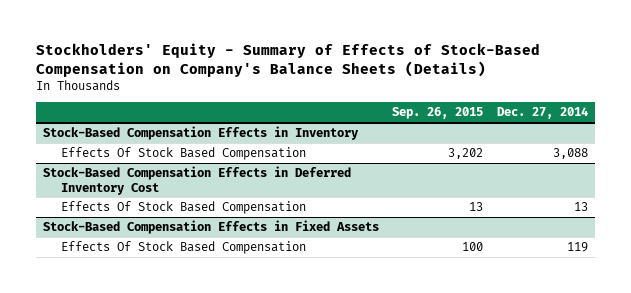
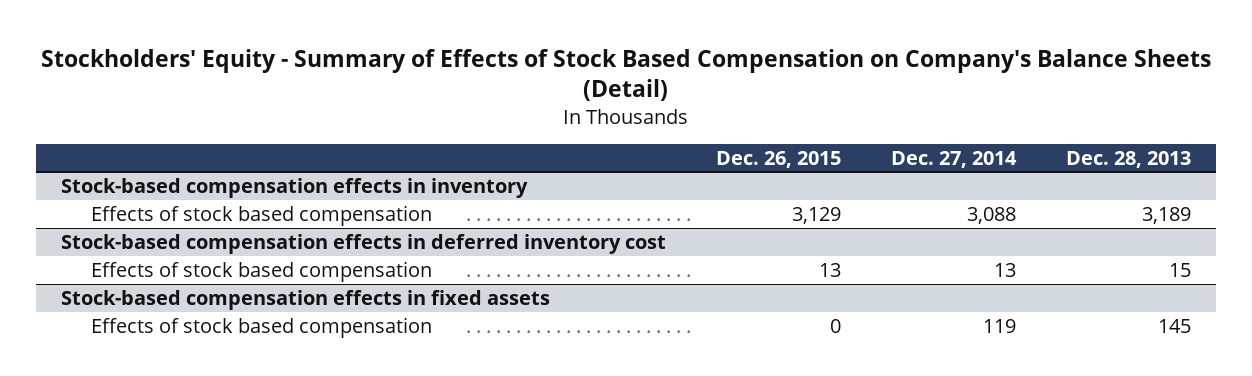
- Stockholders' Equity - Summary of Effects of Stock-Based Compensation on Company's Balance Sheets (Details)
+ Stockholders' Equity - Summary of Effects of Stock Based Compensation on Company's Balance Sheets (Detail)
- | Sep. 26, 2015 | Dec. 27, 2014
+ | Dec. 26, 2015 | Dec. 27, 2014 | Dec. 28, 2013
- Stock-Based Compensation Effects in Inventory
- Effects Of Stock Based Compensation | 3,202 | 3,088
- Stock-Based Compensation Effects in Deferred Inventory Cost
- Effects Of Stock Based Compensation | 13 | 13
- Stock-Based Compensation Effects in Fixed Assets
- Effects Of Stock Based Compensation | 100 | 119
+ Stock-based compensation effects in inventory
+ Effects of stock based compensation | 3,129 | 3,088 | 3,189
+ Stock-based compensation effects in deferred inventory cost
+ Effects of stock based compensation | 13 | 13 | 15
+ Stock-based compensation effects in fixed assets
+ Effects of stock based compensation | 0 | 119 | 145

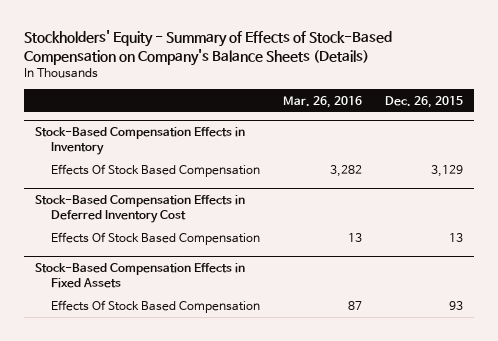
- Stockholders' Equity - Summary of Effects of Stock Based Compensation on Company's Balance Sheets (Detail)
+ Stockholders' Equity - Summary of Effects of Stock-Based Compensation on Company's Balance Sheets (Details)
- | Dec. 26, 2015 | Dec. 27, 2014 | Dec. 28, 2013
+ | Mar. 26, 2016 | Dec. 26, 2015
- Stock-based compensation effects in inventory
- Effects of stock based compensation | 3,129 | 3,088 | 3,189
- Stock-based compensation effects in deferred inventory cost
- Effects of stock based compensation | 13 | 13 | 15
- Stock-based compensation effects in fixed assets
- Effects of stock based compensation | 0 | 119 | 145
+ Stock-Based Compensation Effects in Inventory
+ Effects Of Stock Based Compensation | 3,282 | 3,129
+ Stock-Based Compensation Effects in Deferred Inventory Cost
+ Effects Of Stock Based Compensation | 13 | 13
+ Stock-Based Compensation Effects in Fixed Assets
+ Effects Of Stock Based Compensation | 87 | 93

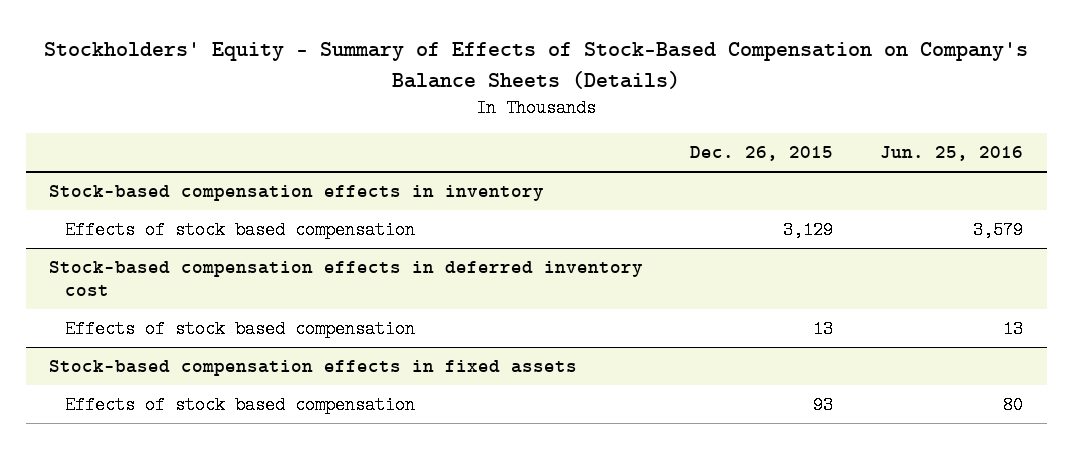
- | Mar. 26, 2016 | Dec. 26, 2015
+ | Dec. 26, 2015 | Jun. 25, 2016
- Stock-Based Compensation Effects in Inventory
- Effects Of Stock Based Compensation | 3,282 | 3,129
- Stock-Based Compensation Effects in Deferred Inventory Cost
- Effects Of Stock Based Compensation | 13 | 13
- Stock-Based Compensation Effects in Fixed Assets
- Effects Of Stock Based Compensation | 87 | 93
+ Stock-based compensation effects in inventory
+ Effects of stock based compensation | 3,129 | 3,579
+ Stock-based compensation effects in deferred inventory cost
+ Effects of stock based compensation | 13 | 13
+ Stock-based compensation effects in fixed assets
+ Effects of stock based compensation | 93 | 80

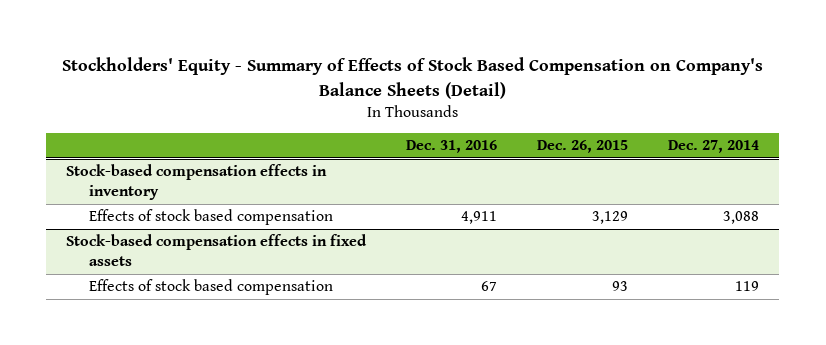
- Stockholders' Equity - Summary of Effects of Stock-Based Compensation on Company's Balance Sheets (Details)
+ Stockholders' Equity - Summary of Effects of Stock Based Compensation on Company's Balance Sheets (Detail)
- | Dec. 26, 2015 | Jun. 25, 2016
+ | Dec. 31, 2016 | Dec. 26, 2015 | Dec. 27, 2014
- Stock-based compensation effects in deferred inventory cost
- Effects of stock based compensation | 13 | 13

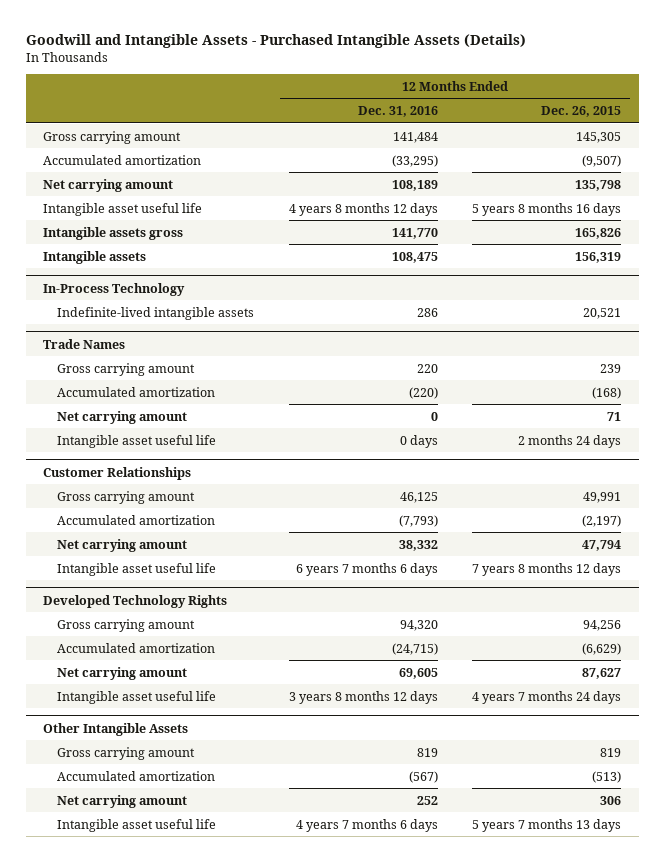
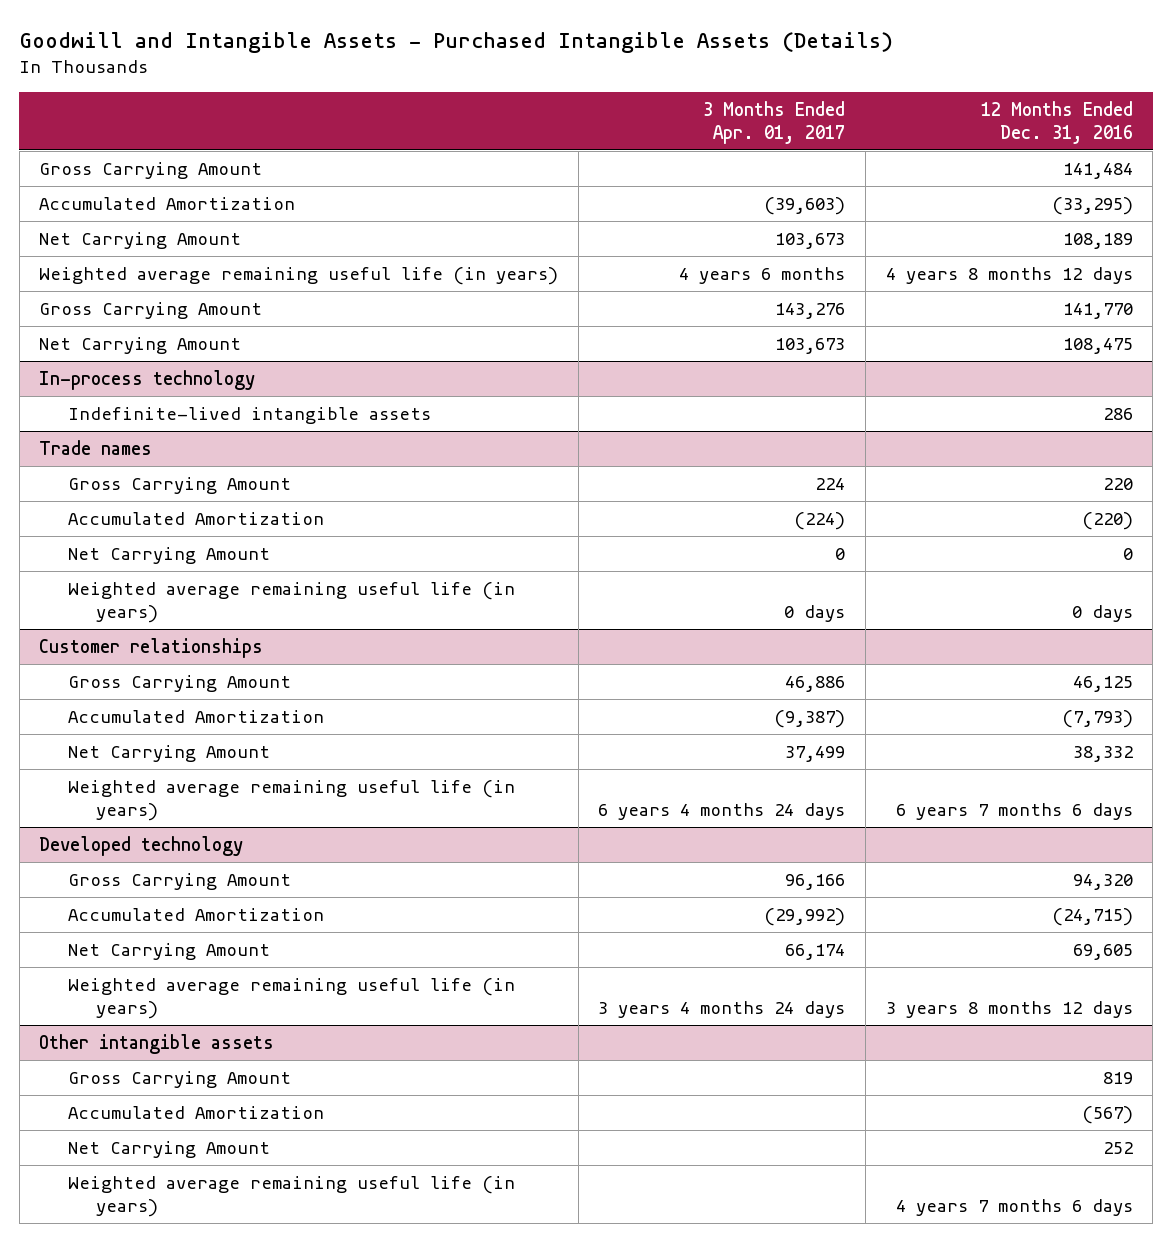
- | 12 Months Ended Dec. 31, 2016 | 12 Months Ended Dec. 26, 2015
+ | 3 Months Ended Apr. 01, 2017 | 12 Months Ended Dec. 31, 2016
- Gross carrying amount | 141,484 | 145,305
- Accumulated amortization | (33,295) | (9,507)
- Net carrying amount | 108,189 | 135,798
- Intangible asset useful life | 4 years 8 months 12 days | 5 years 8 months 16 days
- Intangible assets gross | 141,770 | 165,826
- Intangible assets | 108,475 | 156,319
- In-Process Technology
+ Gross Carrying Amount | | 141,484
+ Accumulated Amortization | (39,603) | (33,295)
+ Net Carrying Amount | 103,673 | 108,189
+ Weighted average remaining useful life (in years) | 4 years 6 months | 4 years 8 months 12 days
+ Gross Carrying Amount | 143,276 | 141,770
+ Net Carrying Amount | 103,673 | 108,475
+ In-process technology
- Trade Names
- Gross carrying amount | 220 | 239
- Accumulated amortization | (220) | (168)
- Net carrying amount | 0 | 71
- Intangible asset useful life | 0 days | 2 months 24 days
- Customer Relationships
- Gross carrying amount | 46,125 | 49,991
- Accumulated amortization | (7,793) | (2,197)
- Net carrying amount | 38,332 | 47,794
- Intangible asset useful life | 6 years 7 months 6 days | 7 years 8 months 12 days
- Developed Technology Rights
- Gross carrying amount | 94,320 | 94,256
- Accumulated amortization | (24,715) | (6,629)
- Net carrying amount | 69,605 | 87,627
- Intangible asset useful life | 3 years 8 months 12 days | 4 years 7 months 24 days
- Other Intangible Assets
- Gross carrying amount | 819 | 819
- Accumulated amortization | (567) | (513)
- Net carrying amount | 252 | 306
- Intangible asset useful life | 4 years 7 months 6 days | 5 years 7 months 13 days
+ Trade names
+ Gross Carrying Amount | 224 | 220
+ Accumulated Amortization | (224) | (220)
+ Net Carrying Amount | 0 | 0
+ Weighted average remaining useful life (in years) | 0 days | 0 days
+ Customer relationships
+ Gross Carrying Amount | 46,886 | 46,125
+ Accumulated Amortization | (9,387) | (7,793)
+ Net Carrying Amount | 37,499 | 38,332
+ Weighted average remaining useful life (in years) | 6 years 4 months 24 days | 6 years 7 months 6 days
+ Developed technology
+ Gross Carrying Amount | 96,166 | 94,320
+ Accumulated Amortization | (29,992) | (24,715)
+ Net Carrying Amount | 66,174 | 69,605
+ Weighted average remaining useful life (in years) | 3 years 4 months 24 days | 3 years 8 months 12 days
+ Other intangible assets
+ Gross Carrying Amount | | 819
+ Accumulated Amortization | | (567)
+ Net Carrying Amount | | 252
+ Weighted average remaining useful life (in years) | | 4 years 7 months 6 days

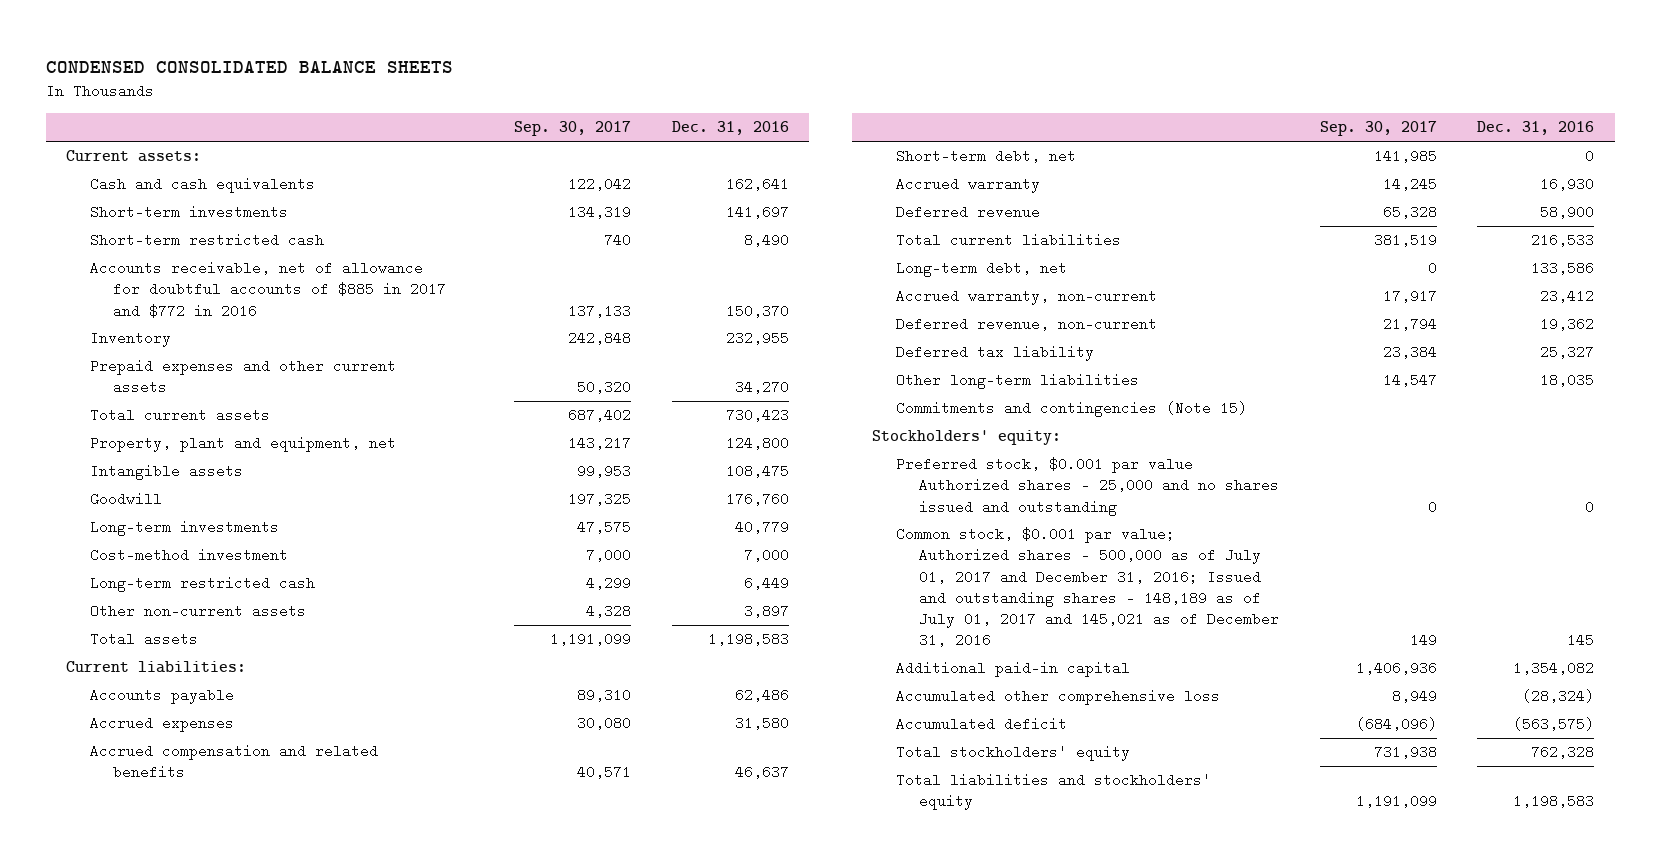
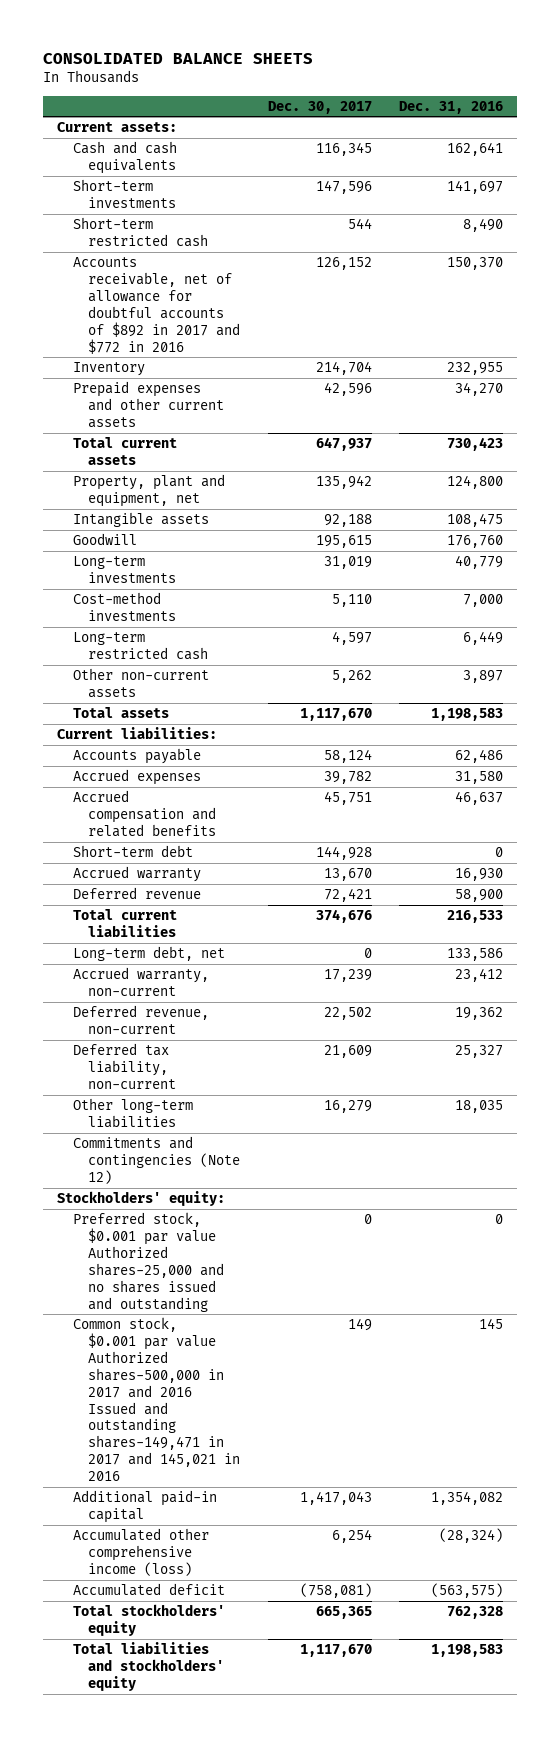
- CONDENSED CONSOLIDATED BALANCE SHEETS
+ CONSOLIDATED BALANCE SHEETS
- | Sep. 30, 2017 | Dec. 31, 2016
+ | Dec. 30, 2017 | Dec. 31, 2016
- Accounts receivable, net of allowance for doubtful accounts of $885 in 2017 and $772 in 2016 | 137,133 | 150,370
+ Accounts receivable, net of allowance for doubtful accounts of $892 in 2017 and $772 in 2016 | 126,152 | 150,370
- Cost-method investment | 7,000 | 7,000
+ Cost-method investments | 5,110 | 7,000
- Short-term debt, net | 141,985 | 0
+ Short-term debt | 144,928 | 0
- Deferred tax liability | 23,384 | 25,327
+ Deferred tax liability, non-current | 21,609 | 25,327
- Commitments and contingencies (Note 15)
+ Commitments and contingencies (Note 12)
- Preferred stock, $0.001 par value Authorized shares - 25,000 and no shares issued and outstanding | 0 | 0
- Common stock, $0.001 par value; Authorized shares - 500,000 as of July 01, 2017 and December 31, 2016; Issued and outstanding shares - 148,189 as of July 01, 2017 and 145,021 as of December 31, 2016 | 149 | 145
+ Preferred stock, $0.001 par value Authorized shares-25,000 and no shares issued and outstanding | 0 | 0
+ Common stock, $0.001 par value Authorized shares-500,000 in 2017 and 2016 Issued and outstanding shares-149,471 in 2017 and 145,021 in 2016 | 149 | 145
- Accumulated other comprehensive loss | 8,949 | (28,324)
+ Accumulated other comprehensive income (loss) | 6,254 | (28,324)

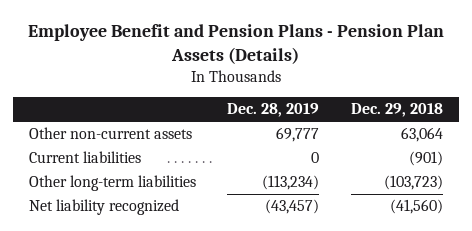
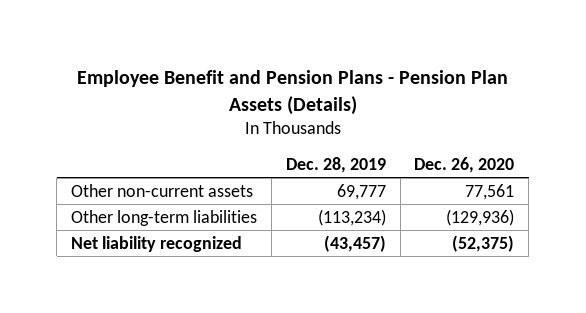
- | Dec. 28, 2019 | Dec. 29, 2018
+ | Dec. 28, 2019 | Dec. 26, 2020
- Current liabilities | 0 | (901)

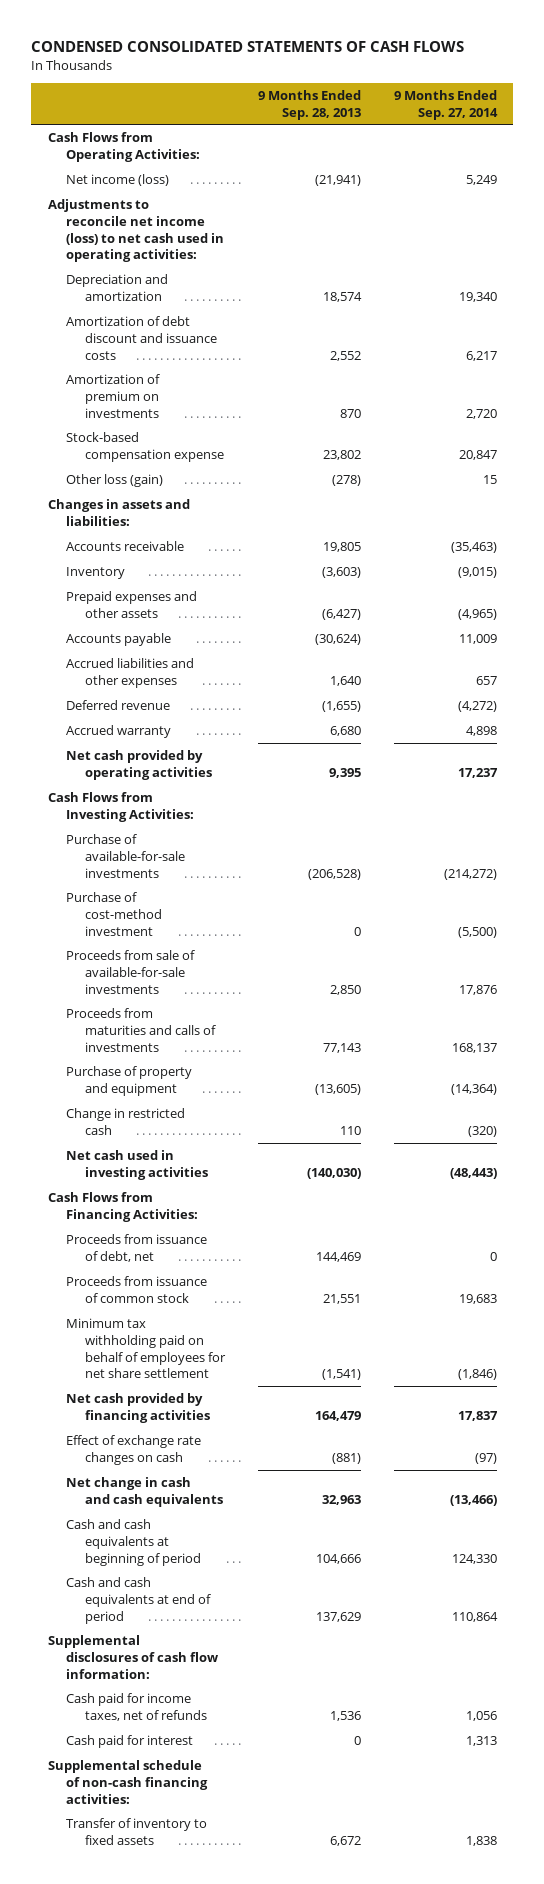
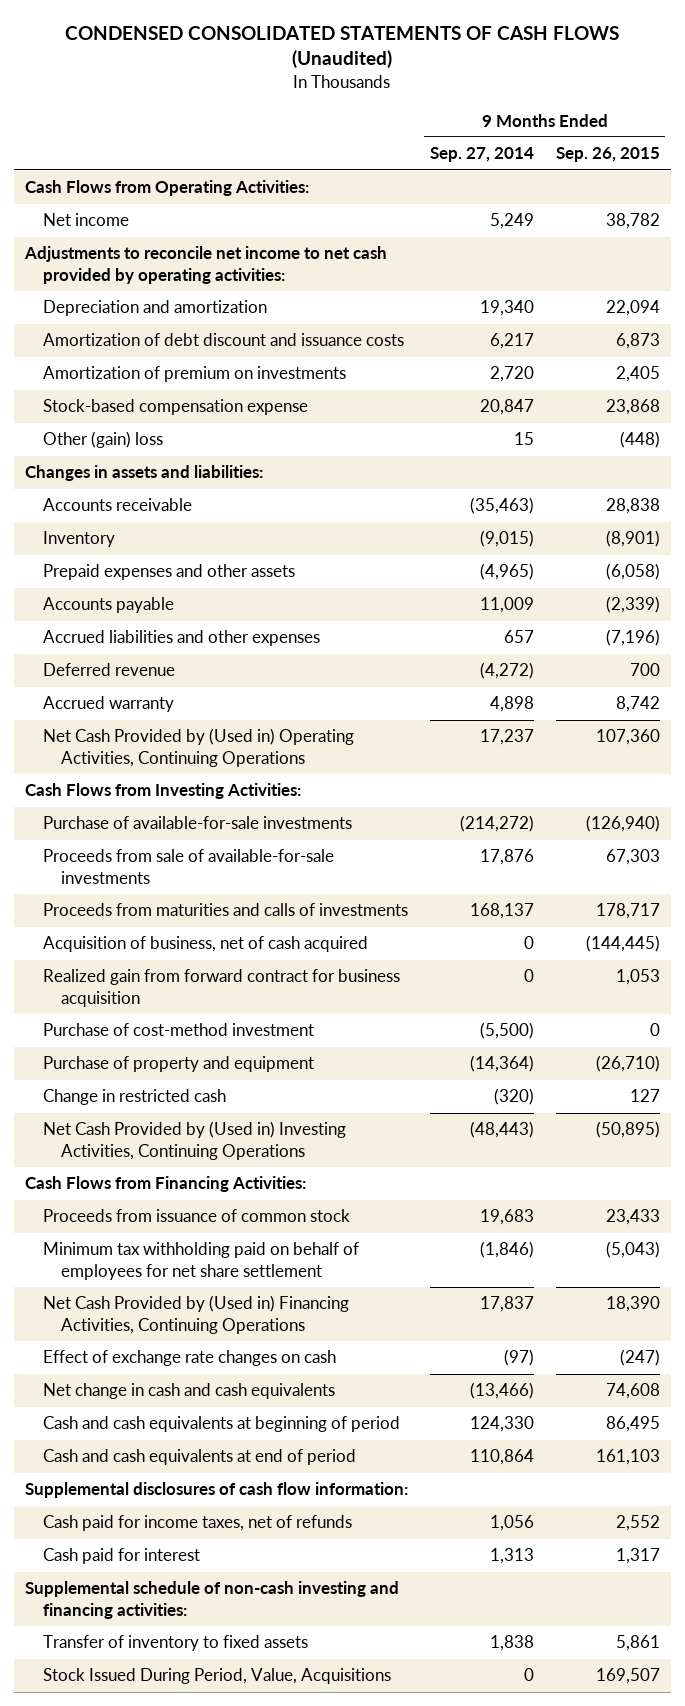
- CONDENSED CONSOLIDATED STATEMENTS OF CASH FLOWS
+ CONDENSED CONSOLIDATED STATEMENTS OF CASH FLOWS (Unaudited)
- | 9 Months Ended Sep. 28, 2013 | 9 Months Ended Sep. 27, 2014
+ | 9 Months Ended Sep. 27, 2014 | 9 Months Ended Sep. 26, 2015
- Net income (loss) | (21,941) | 5,249
- Adjustments to reconcile net income (loss) to net cash used in operating activities:
+ Net income | 5,249 | 38,782
+ Adjustments to reconcile net income to net cash provided by operating activities:
- Other loss (gain) | (278) | 15
+ Other (gain) loss | 15 | (448)
- Net cash provided by operating activities | 9,395 | 17,237
+ Net Cash Provided by (Used in) Operating Activities, Continuing Operations | 17,237 | 107,360
+ Acquisition of business, net of cash acquired | 0 | (144,445)
+ Realized gain from forward contract for business acquisition | 0 | 1,053
moved down: Purchase of cost-method investment | (5,500) | 0
- Net cash used in investing activities | (140,030) | (48,443)
+ Net Cash Provided by (Used in) Investing Activities, Continuing Operations | (48,443) | (50,895)
- Proceeds from issuance of debt, net | 144,469 | 0
- Net cash provided by financing activities | 164,479 | 17,837
+ Net Cash Provided by (Used in) Financing Activities, Continuing Operations | 17,837 | 18,390
- Supplemental schedule of non-cash financing activities:
+ Supplemental schedule of non-cash investing and financing activities:
+ Stock Issued During Period, Value, Acquisitions | 0 | 169,507

